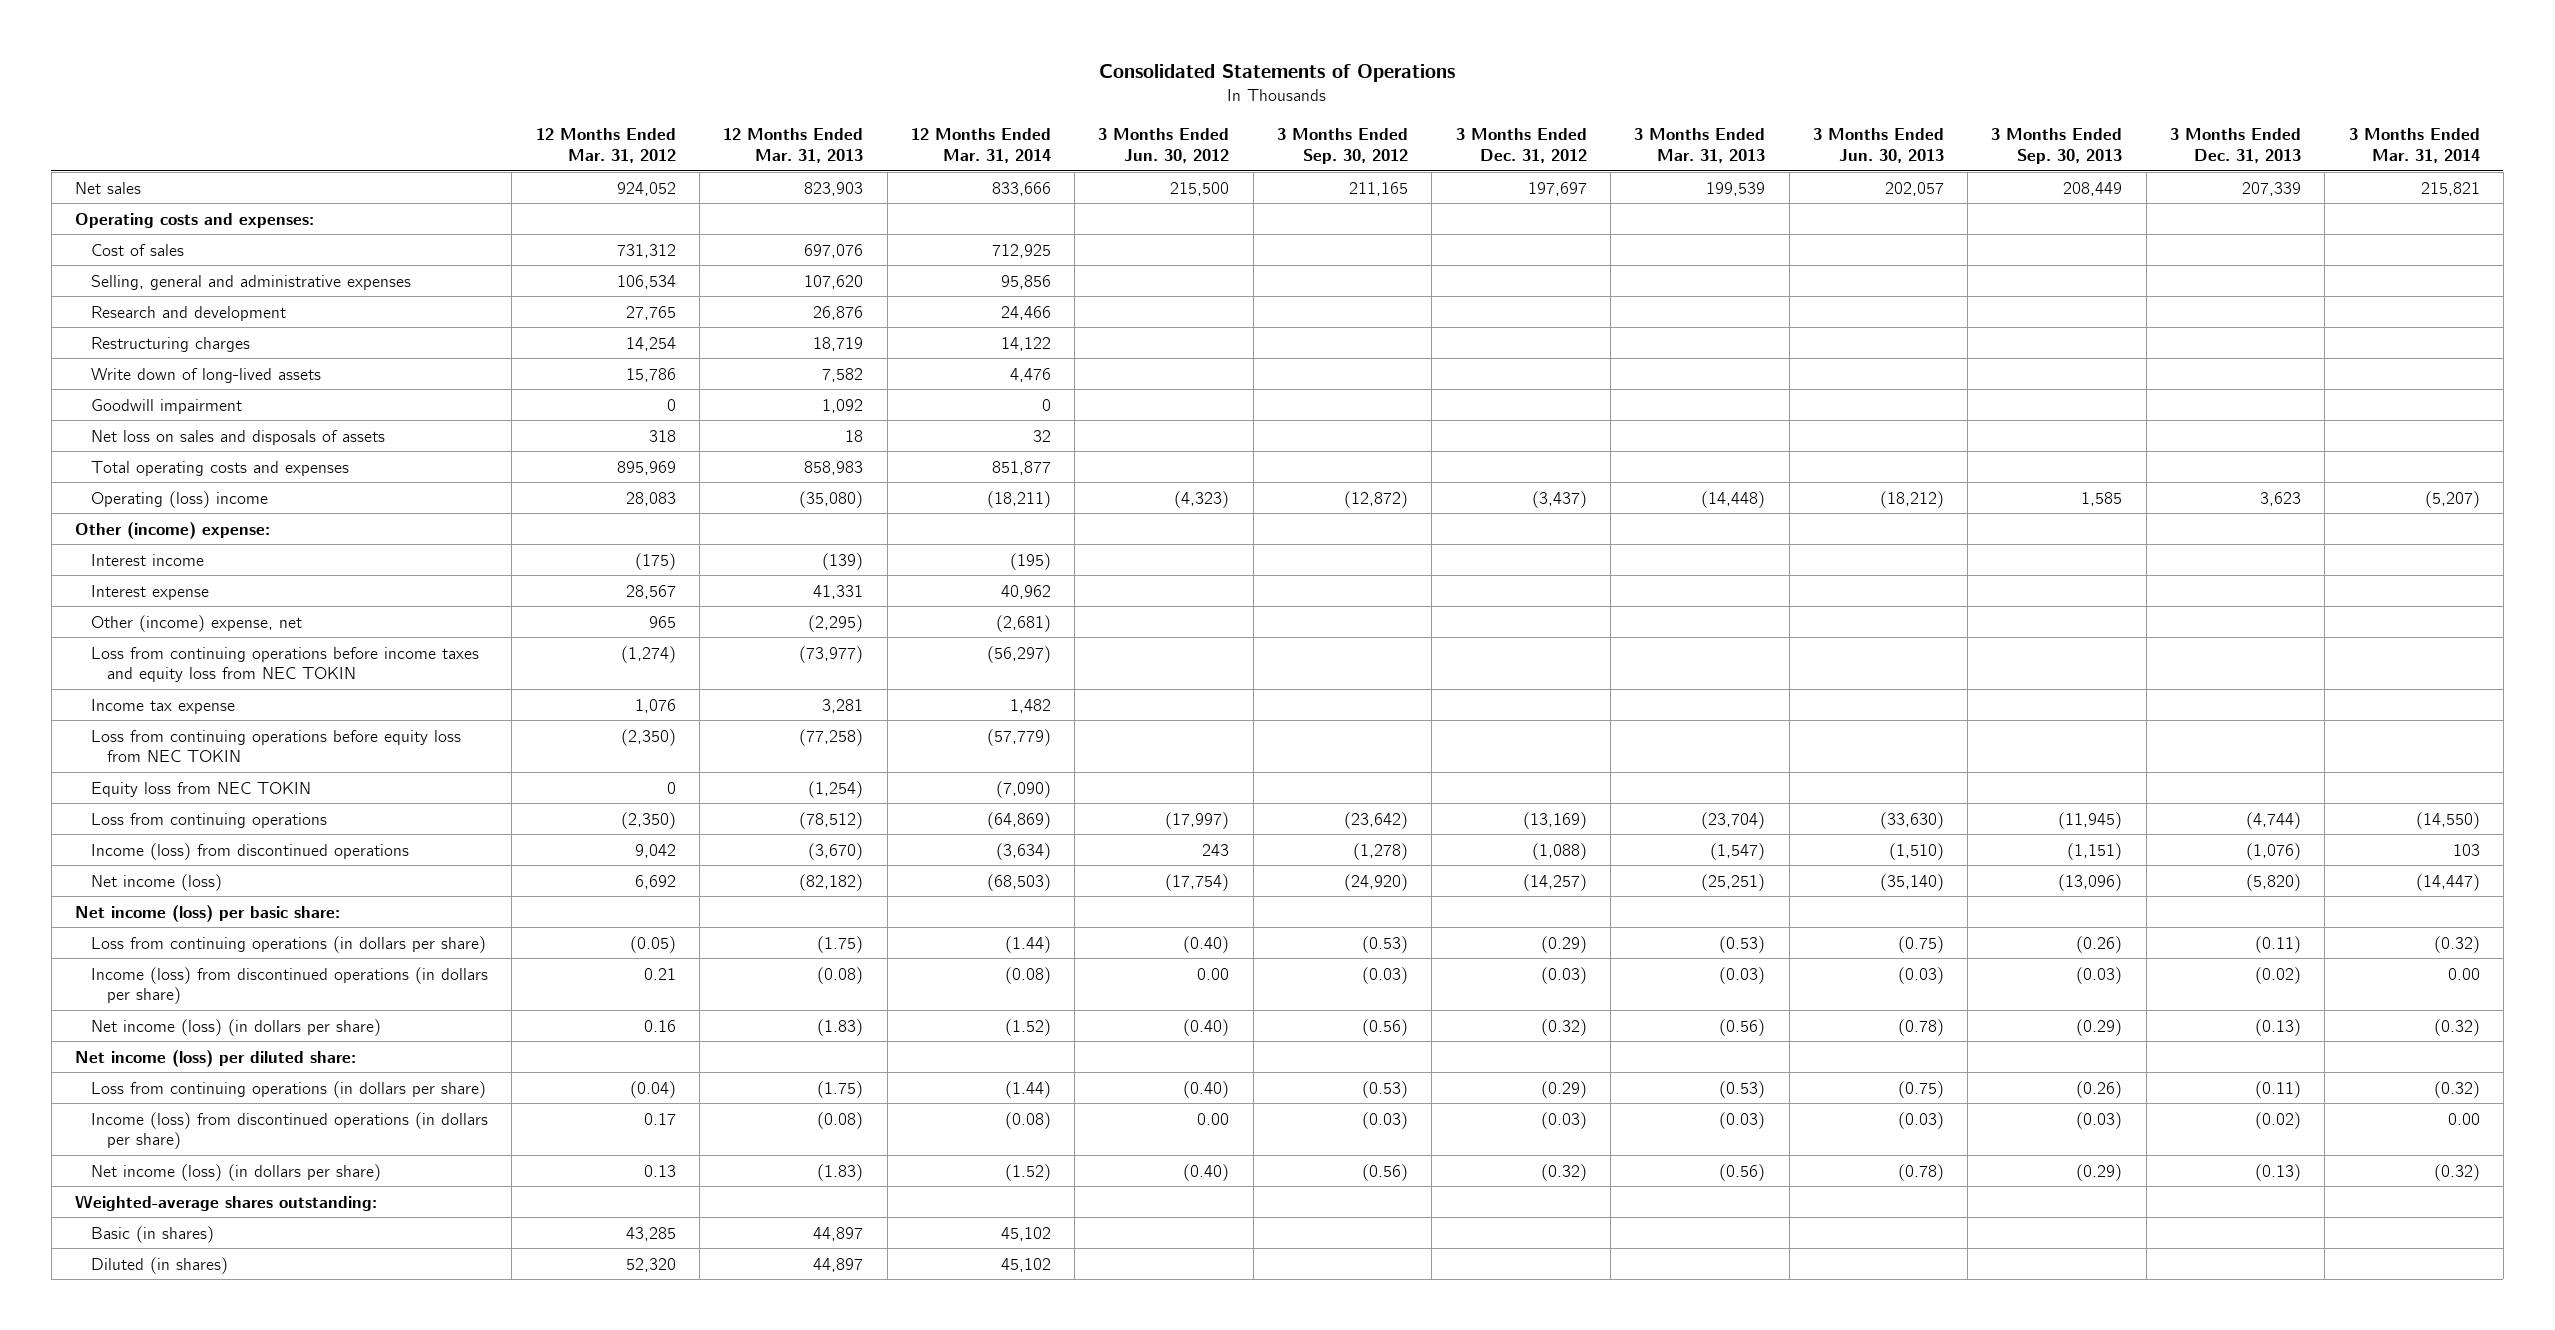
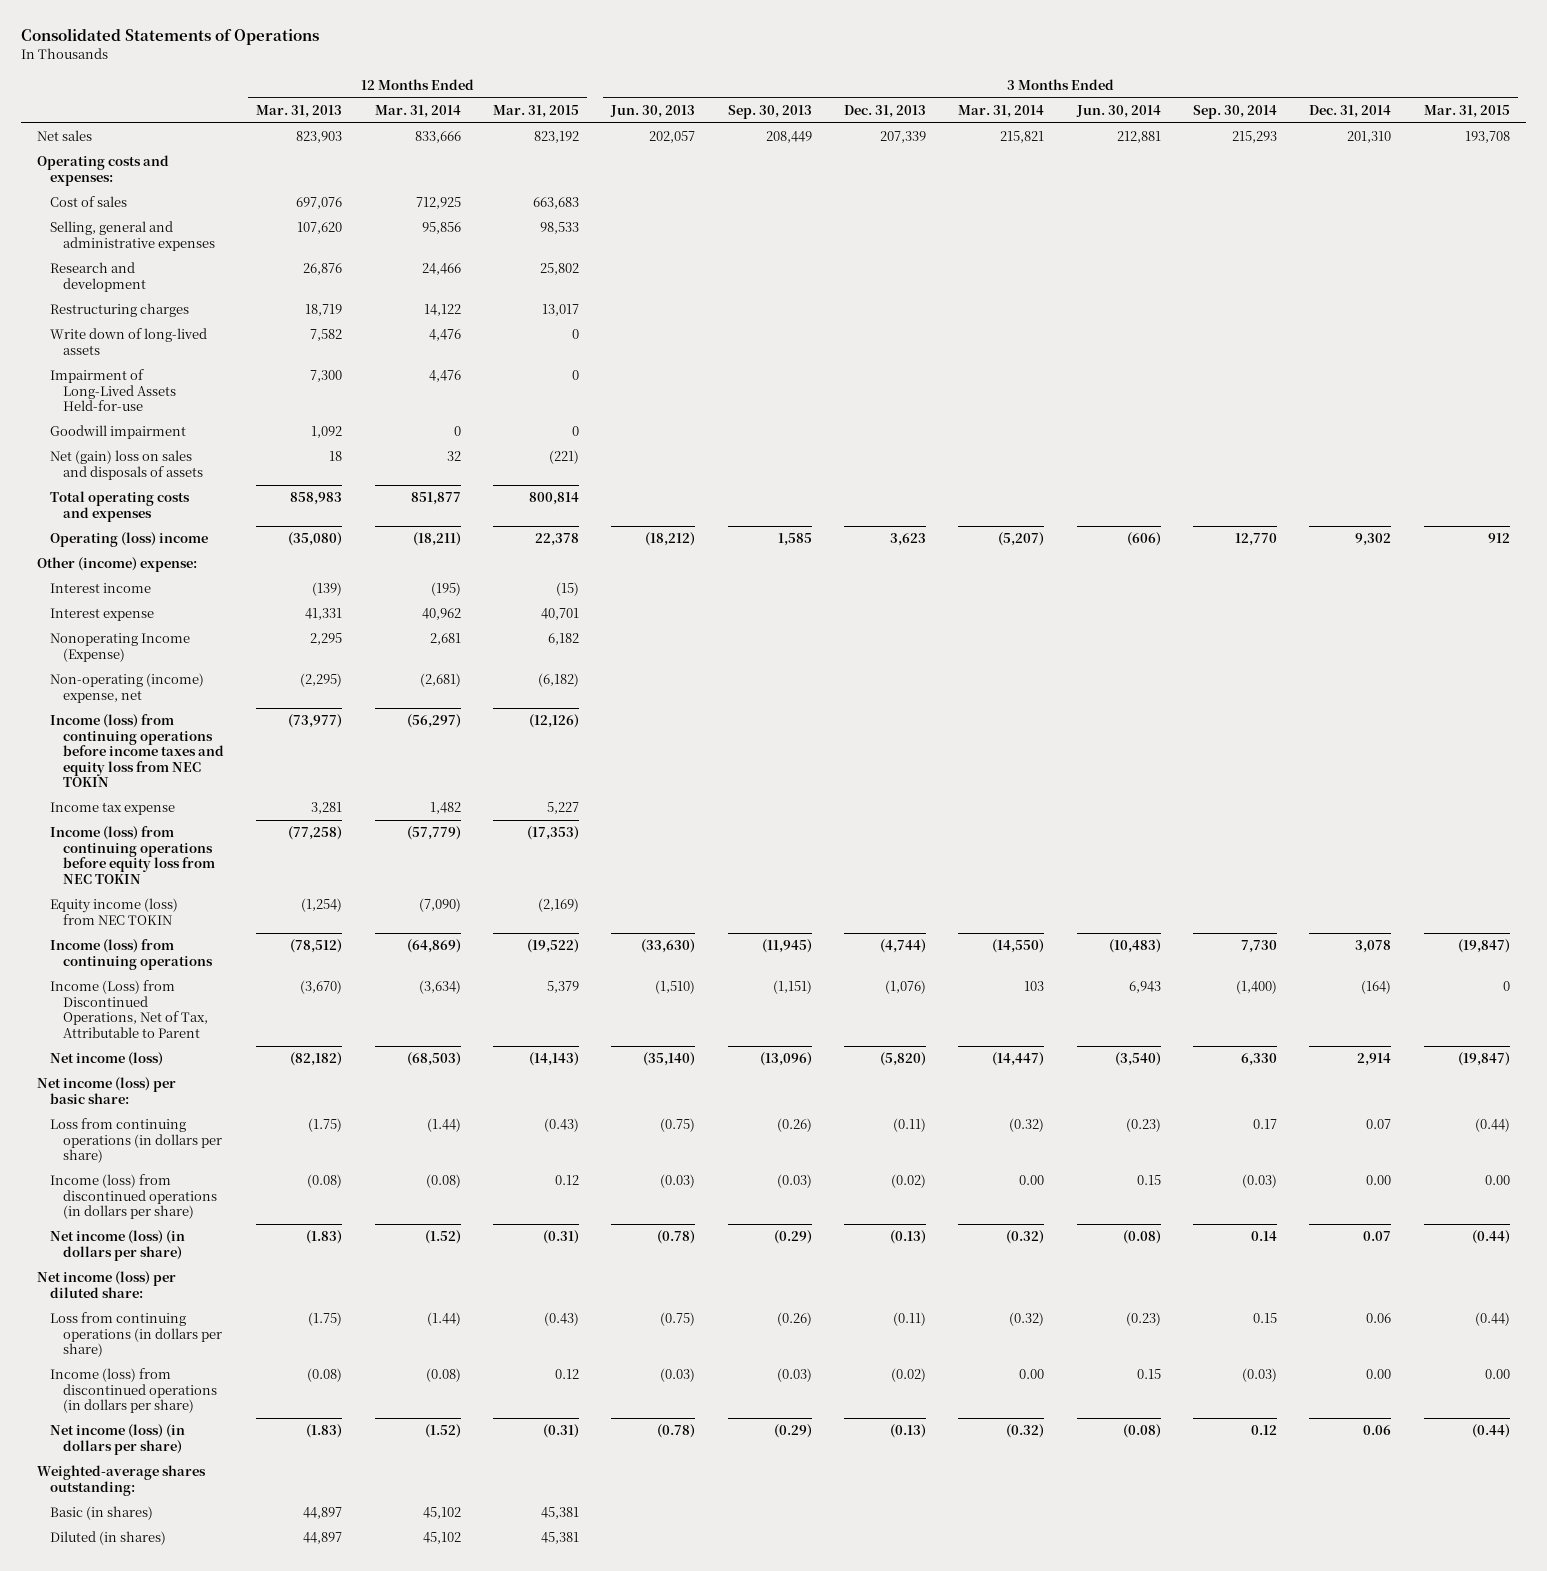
- | 12 Months Ended Mar. 31, 2012 | 12 Months Ended Mar. 31, 2013 | 12 Months Ended Mar. 31, 2014 | 3 Months Ended Jun. 30, 2012 | 3 Months Ended Sep. 30, 2012 | 3 Months Ended Dec. 31, 2012 | 3 Months Ended Mar. 31, 2013 | 3 Months Ended Jun. 30, 2013 | 3 Months Ended Sep. 30, 2013 | 3 Months Ended Dec. 31, 2013 | 3 Months Ended Mar. 31, 2014
+ | 12 Months Ended Mar. 31, 2013 | 12 Months Ended Mar. 31, 2014 | 12 Months Ended Mar. 31, 2015 | 3 Months Ended Jun. 30, 2013 | 3 Months Ended Sep. 30, 2013 | 3 Months Ended Dec. 31, 2013 | 3 Months Ended Mar. 31, 2014 | 3 Months Ended Jun. 30, 2014 | 3 Months Ended Sep. 30, 2014 | 3 Months Ended Dec. 31, 2014 | 3 Months Ended Mar. 31, 2015
+ Impairment of Long-Lived Assets Held-for-use | 7,300 | 4,476 | 0 | | | | | | | |
- Net loss on sales and disposals of assets | 318 | 18 | 32 | | | | | | | |
+ Net (gain) loss on sales and disposals of assets | 18 | 32 | (221) | | | | | | | |
- Other (income) expense, net | 965 | (2,295) | (2,681) | | | | | | | |
- Loss from continuing operations before income taxes and equity loss from NEC TOKIN | (1,274) | (73,977) | (56,297) | | | | | | | |
+ Nonoperating Income (Expense) | 2,295 | 2,681 | 6,182 | | | | | | | |
+ Non-operating (income) expense, net | (2,295) | (2,681) | (6,182) | | | | | | | |
+ Income (loss) from continuing operations before income taxes and equity loss from NEC TOKIN | (73,977) | (56,297) | (12,126) | | | | | | | |
- Loss from continuing operations before equity loss from NEC TOKIN | (2,350) | (77,258) | (57,779) | | | | | | | |
- Equity loss from NEC TOKIN | 0 | (1,254) | (7,090) | | | | | | | |
- Loss from continuing operations | (2,350) | (78,512) | (64,869) | (17,997) | (23,642) | (13,169) | (23,704) | (33,630) | (11,945) | (4,744) | (14,550)
- Income (loss) from discontinued operations | 9,042 | (3,670) | (3,634) | 243 | (1,278) | (1,088) | (1,547) | (1,510) | (1,151) | (1,076) | 103
+ Income (loss) from continuing operations before equity loss from NEC TOKIN | (77,258) | (57,779) | (17,353) | | | | | | | |
+ Equity income (loss) from NEC TOKIN | (1,254) | (7,090) | (2,169) | | | | | | | |
+ Income (loss) from continuing operations | (78,512) | (64,869) | (19,522) | (33,630) | (11,945) | (4,744) | (14,550) | (10,483) | 7,730 | 3,078 | (19,847)
+ Income (Loss) from Discontinued Operations, Net of Tax, Attributable to Parent | (3,670) | (3,634) | 5,379 | (1,510) | (1,151) | (1,076) | 103 | 6,943 | (1,400) | (164) | 0

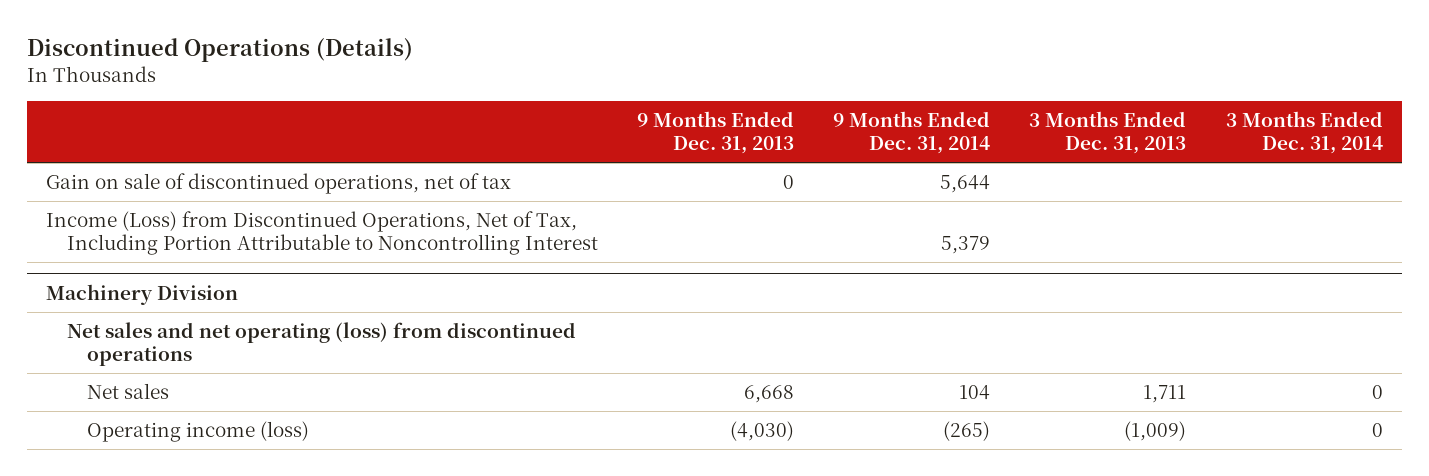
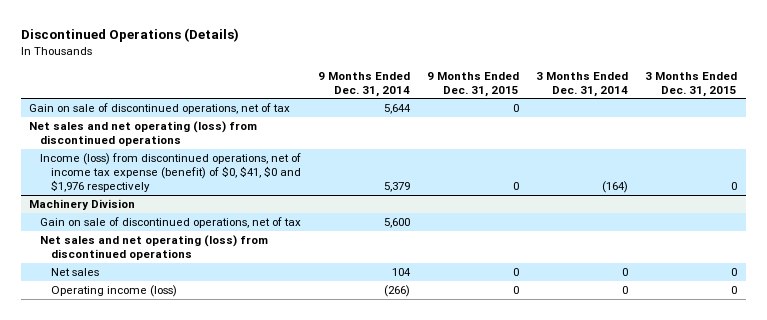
- | 9 Months Ended Dec. 31, 2013 | 9 Months Ended Dec. 31, 2014 | 3 Months Ended Dec. 31, 2013 | 3 Months Ended Dec. 31, 2014
+ | 9 Months Ended Dec. 31, 2014 | 9 Months Ended Dec. 31, 2015 | 3 Months Ended Dec. 31, 2014 | 3 Months Ended Dec. 31, 2015
- Income (Loss) from Discontinued Operations, Net of Tax, Including Portion Attributable to Noncontrolling Interest | | 5,379 | |
+ Net sales and net operating (loss) from discontinued operations
+ Income (loss) from discontinued operations, net of income tax expense (benefit) of $0, $41, $0 and $1,976 respectively | 5,379 | 0 | (164) | 0
@ Machinery Division
+ Gain on sale of discontinued operations, net of tax | 5,600 | | |
- Operating income (loss) | (4,030) | (265) | (1,009) | 0
+ Operating income (loss) | (266) | 0 | 0 | 0

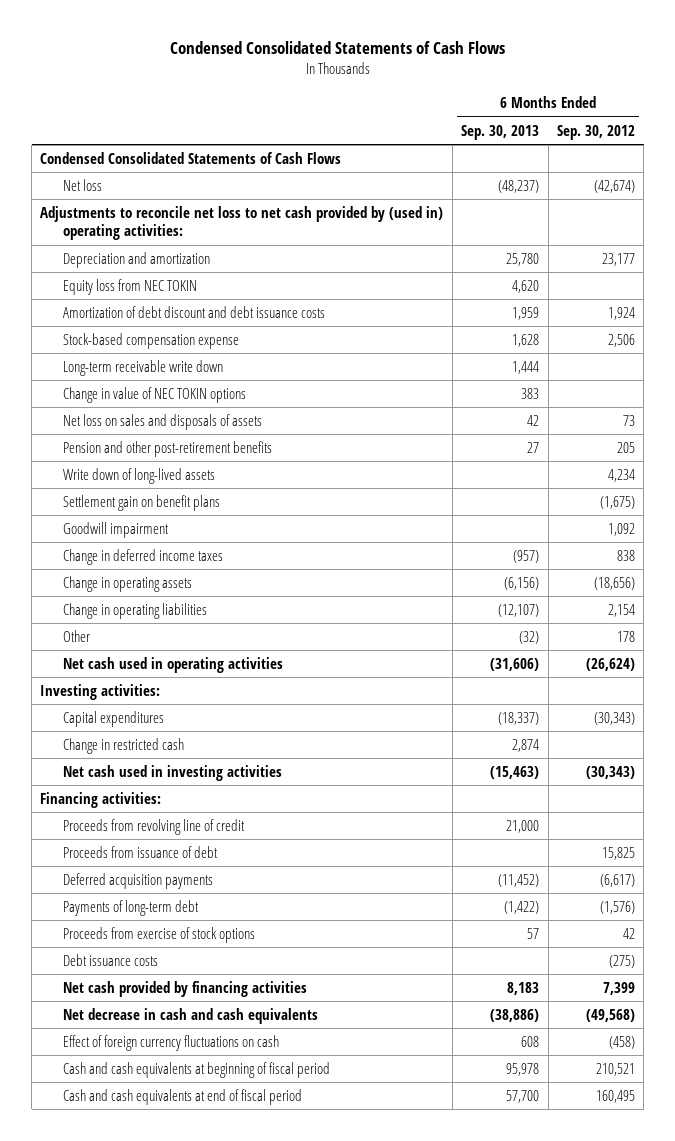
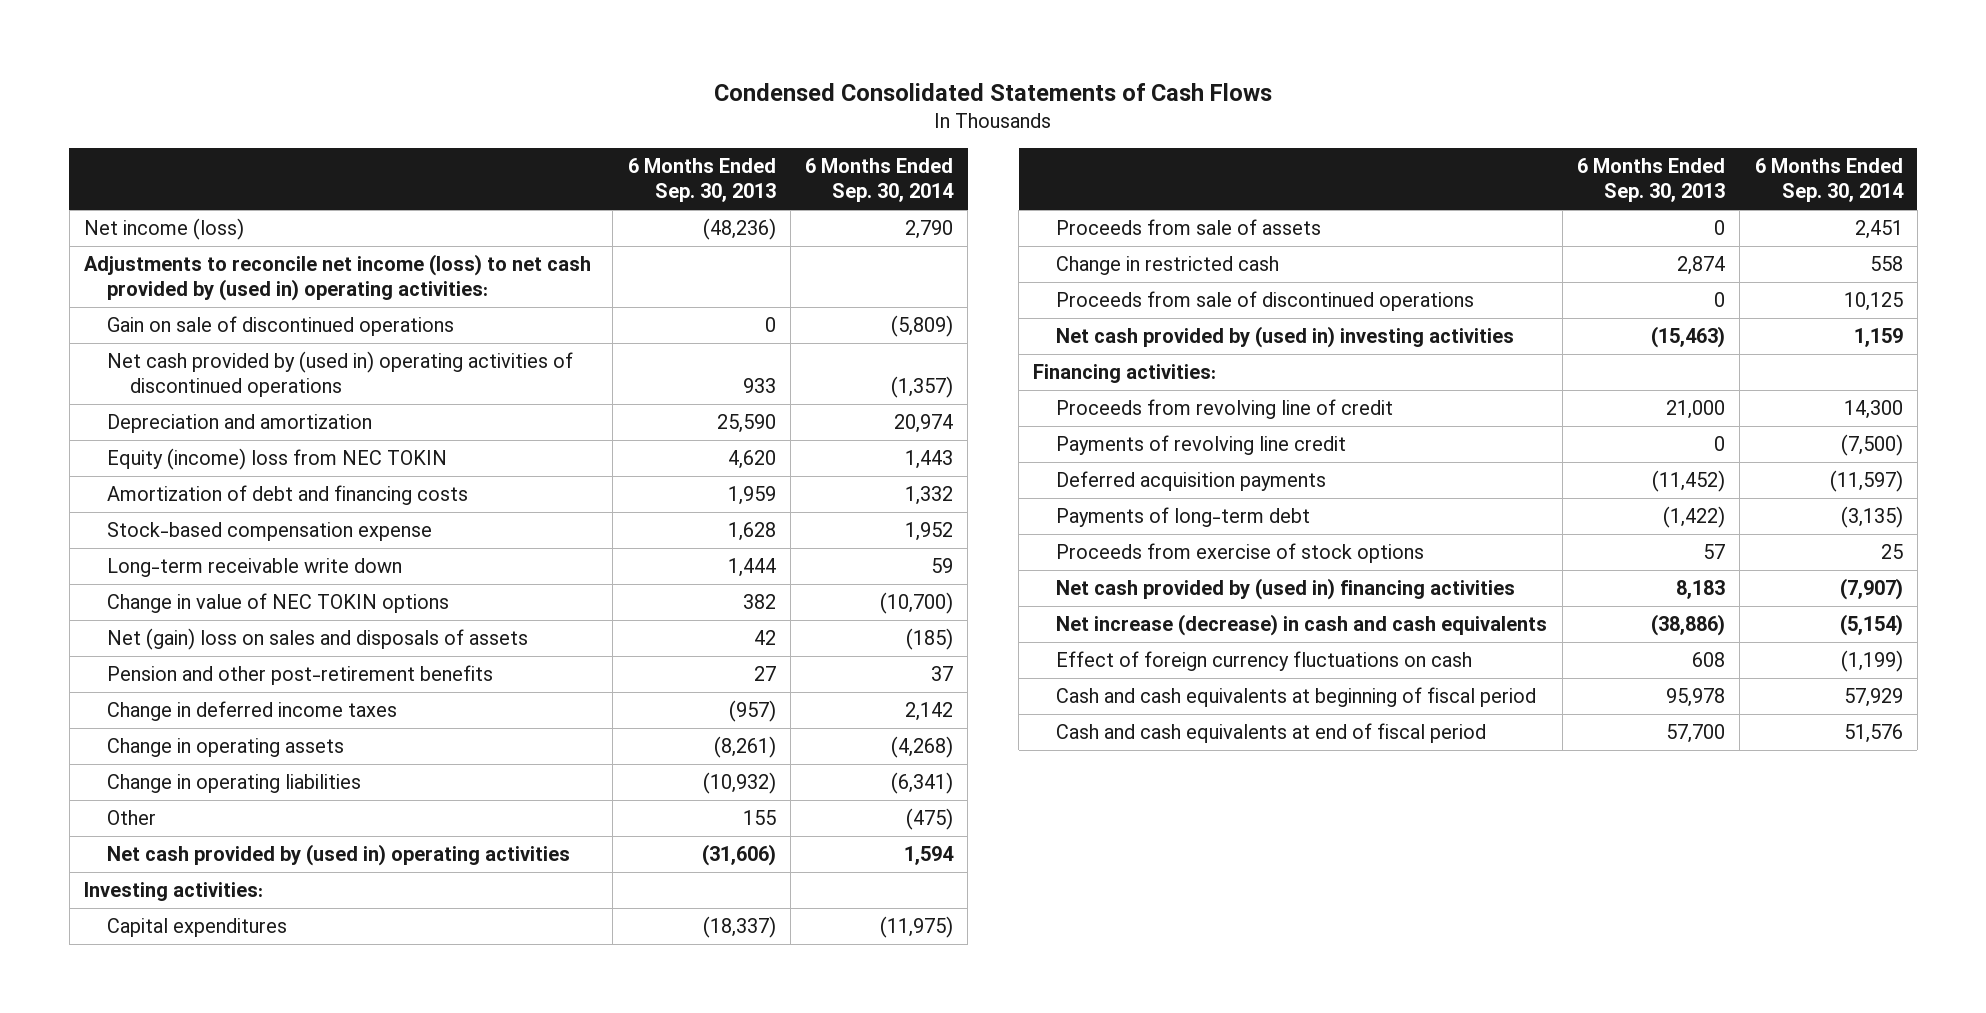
- | 6 Months Ended Sep. 30, 2013 | 6 Months Ended Sep. 30, 2012
+ | 6 Months Ended Sep. 30, 2013 | 6 Months Ended Sep. 30, 2014
- Condensed Consolidated Statements of Cash Flows
- Net loss | (48,237) | (42,674)
- Adjustments to reconcile net loss to net cash provided by (used in) operating activities:
- Depreciation and amortization | 25,780 | 23,177
- Equity loss from NEC TOKIN | 4,620 |
- Amortization of debt discount and debt issuance costs | 1,959 | 1,924
+ Net income (loss) | (48,236) | 2,790
+ Adjustments to reconcile net income (loss) to net cash provided by (used in) operating activities:
+ Gain on sale of discontinued operations | 0 | (5,809)
+ Net cash provided by (used in) operating activities of discontinued operations | 933 | (1,357)
+ Depreciation and amortization | 25,590 | 20,974
+ Equity (income) loss from NEC TOKIN | 4,620 | 1,443
+ Amortization of debt and financing costs | 1,959 | 1,332
- Change in value of NEC TOKIN options | 383 |
- Net loss on sales and disposals of assets | 42 | 73
+ Change in value of NEC TOKIN options | 382 | (10,700)
+ Net (gain) loss on sales and disposals of assets | 42 | (185)
- Write down of long-lived assets | | 4,234
- Settlement gain on benefit plans | | (1,675)
- Goodwill impairment | | 1,092
- Change in operating assets | (6,156) | (18,656)
- Change in operating liabilities | (12,107) | 2,154
- Other | (32) | 178
- Net cash used in operating activities | (31,606) | (26,624)
+ Change in operating assets | (8,261) | (4,268)
+ Change in operating liabilities | (10,932) | (6,341)
+ Other | 155 | (475)
+ Net cash provided by (used in) operating activities | (31,606) | 1,594
+ Proceeds from sale of assets | 0 | 2,451
- Net cash used in investing activities | (15,463) | (30,343)
+ Proceeds from sale of discontinued operations | 0 | 10,125
+ Net cash provided by (used in) investing activities | (15,463) | 1,159
- Proceeds from issuance of debt | | 15,825
+ Payments of revolving line credit | 0 | (7,500)
- Debt issuance costs | | (275)
- Net cash provided by financing activities | 8,183 | 7,399
- Net decrease in cash and cash equivalents | (38,886) | (49,568)
+ Net cash provided by (used in) financing activities | 8,183 | (7,907)
+ Net increase (decrease) in cash and cash equivalents | (38,886) | (5,154)

